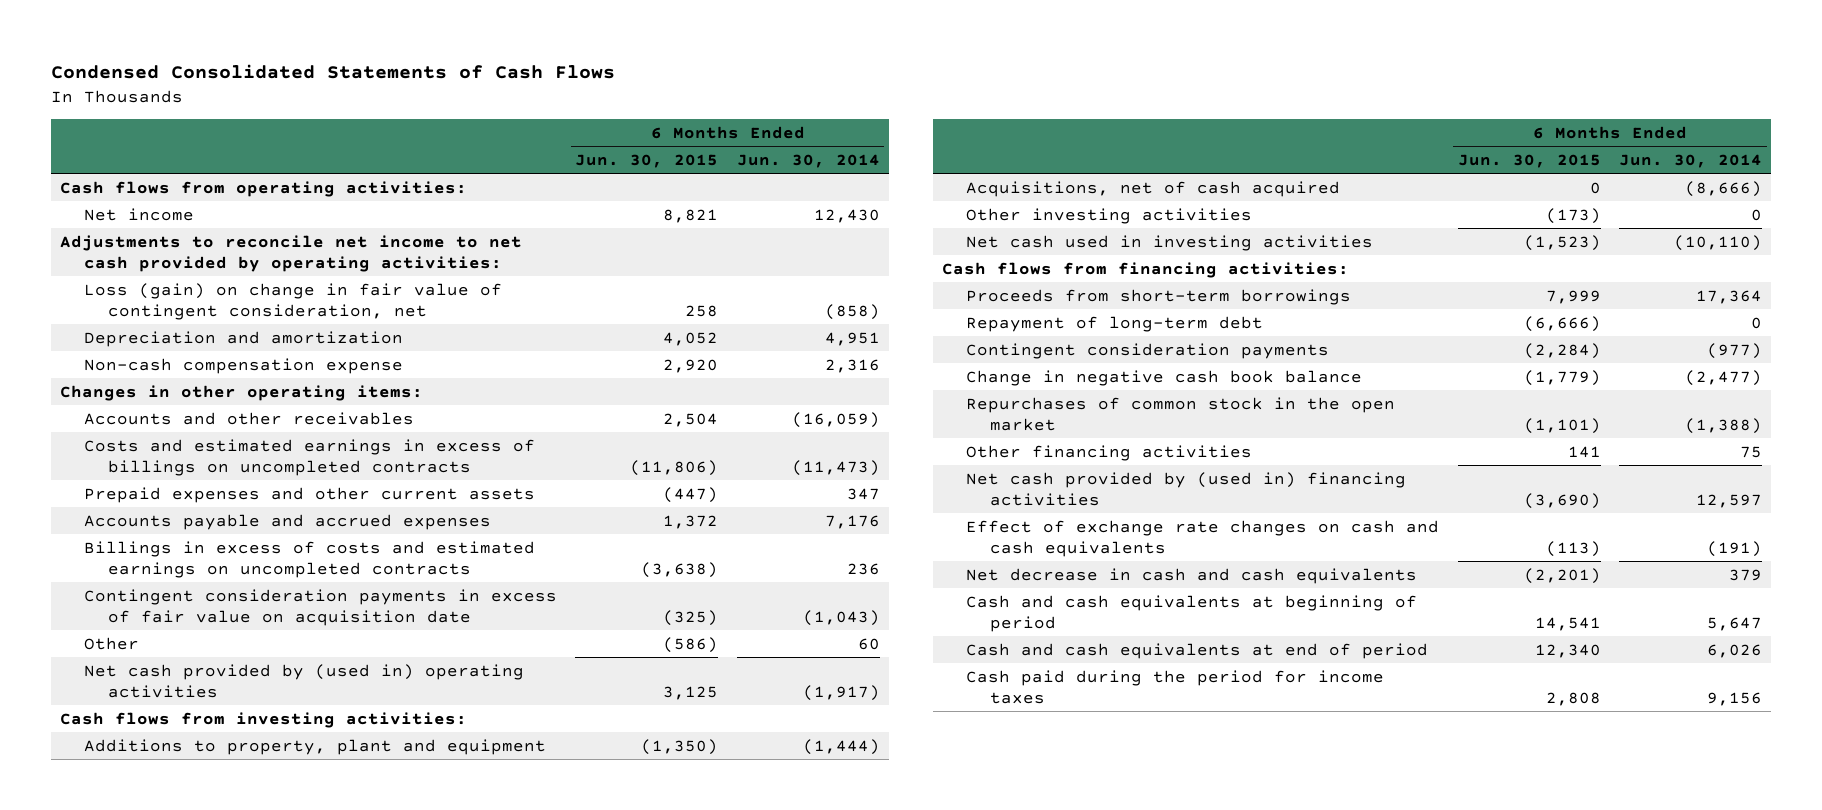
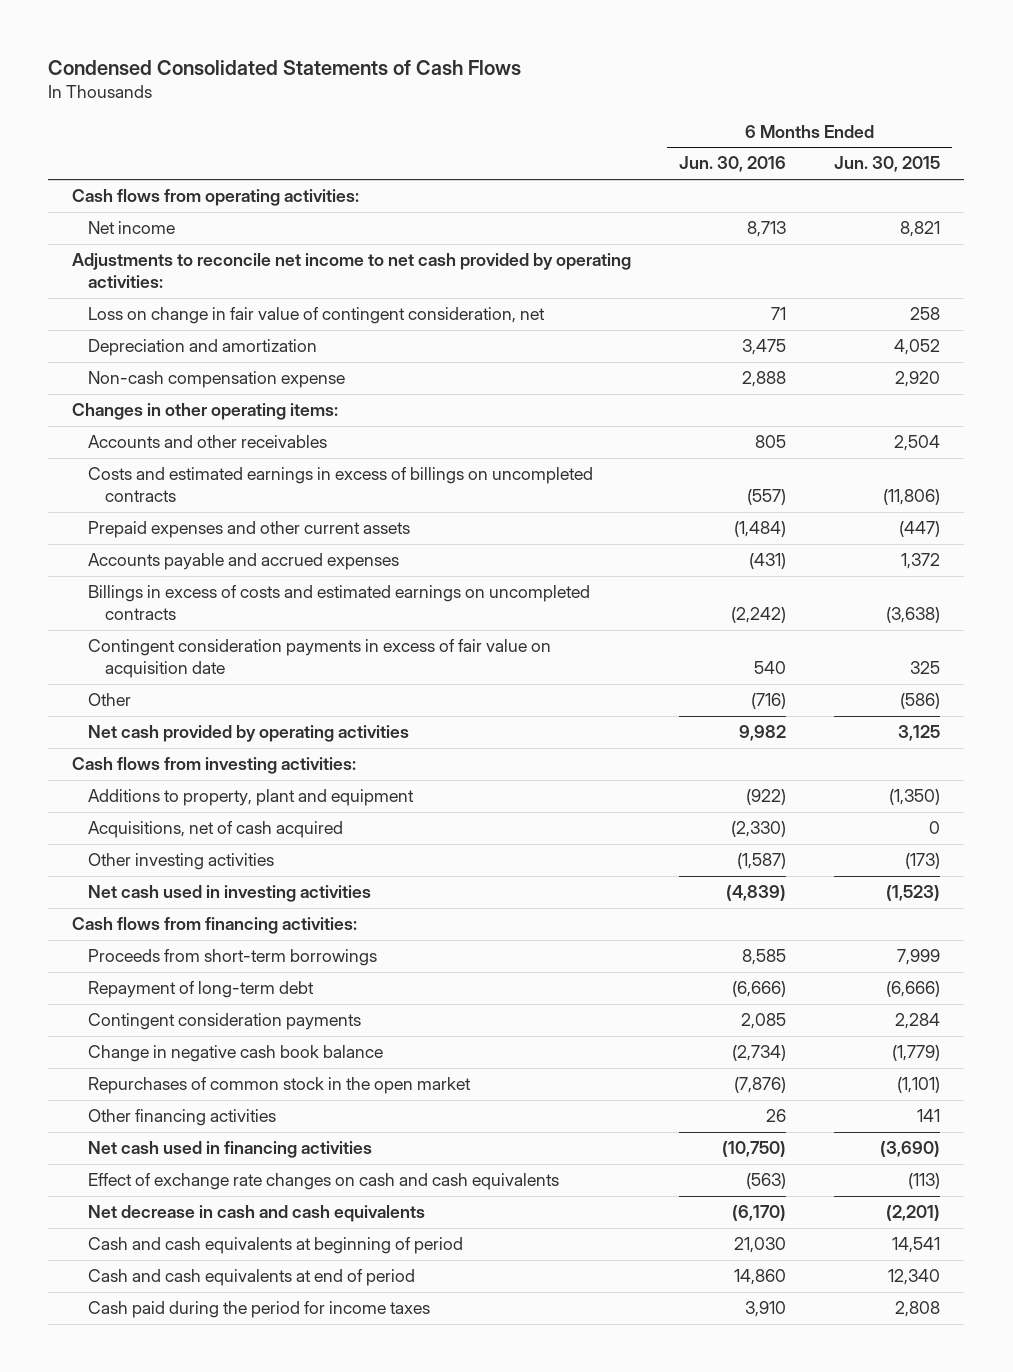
- | 6 Months Ended Jun. 30, 2015 | 6 Months Ended Jun. 30, 2014
+ | 6 Months Ended Jun. 30, 2016 | 6 Months Ended Jun. 30, 2015
- Loss (gain) on change in fair value of contingent consideration, net | 258 | (858)
+ Loss on change in fair value of contingent consideration, net | 71 | 258
- Contingent consideration payments in excess of fair value on acquisition date | (325) | (1,043)
+ Contingent consideration payments in excess of fair value on acquisition date | 540 | 325
- Net cash provided by (used in) operating activities | 3,125 | (1,917)
+ Net cash provided by operating activities | 9,982 | 3,125
- Contingent consideration payments | (2,284) | (977)
+ Contingent consideration payments | 2,085 | 2,284
- Net cash provided by (used in) financing activities | (3,690) | 12,597
+ Net cash used in financing activities | (10,750) | (3,690)

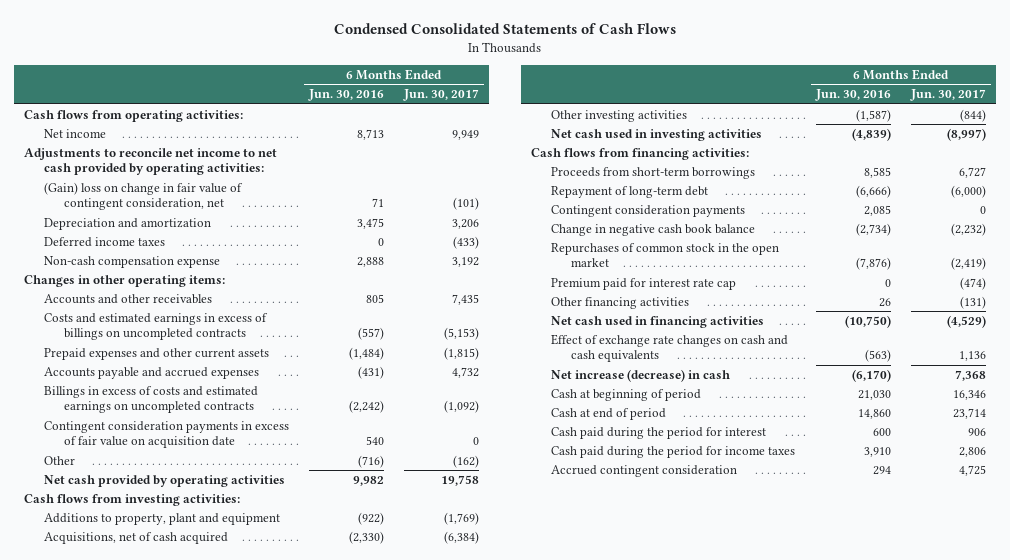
- | 6 Months Ended Jun. 30, 2016 | 6 Months Ended Jun. 30, 2015
+ | 6 Months Ended Jun. 30, 2016 | 6 Months Ended Jun. 30, 2017
- Loss on change in fair value of contingent consideration, net | 71 | 258
+ (Gain) loss on change in fair value of contingent consideration, net | 71 | (101)
+ Deferred income taxes | 0 | (433)
+ Premium paid for interest rate cap | 0 | (474)
- Net decrease in cash and cash equivalents | (6,170) | (2,201)
- Cash and cash equivalents at beginning of period | 21,030 | 14,541
- Cash and cash equivalents at end of period | 14,860 | 12,340
+ Net increase (decrease) in cash | (6,170) | 7,368
+ Cash at beginning of period | 21,030 | 16,346
+ Cash at end of period | 14,860 | 23,714
+ Cash paid during the period for interest | 600 | 906
+ Accrued contingent consideration | 294 | 4,725

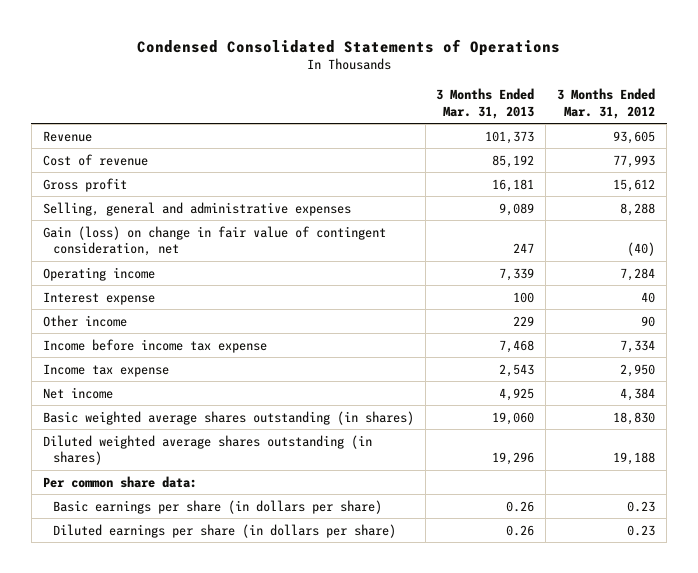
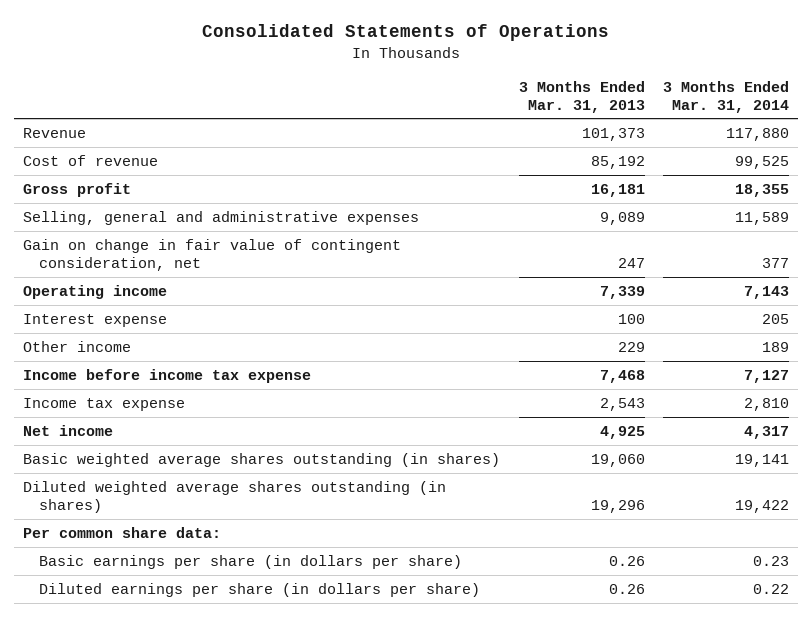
- Condensed Consolidated Statements of Operations
+ Consolidated Statements of Operations
- | 3 Months Ended Mar. 31, 2013 | 3 Months Ended Mar. 31, 2012
+ | 3 Months Ended Mar. 31, 2013 | 3 Months Ended Mar. 31, 2014
- Gain (loss) on change in fair value of contingent consideration, net | 247 | (40)
+ Gain on change in fair value of contingent consideration, net | 247 | 377

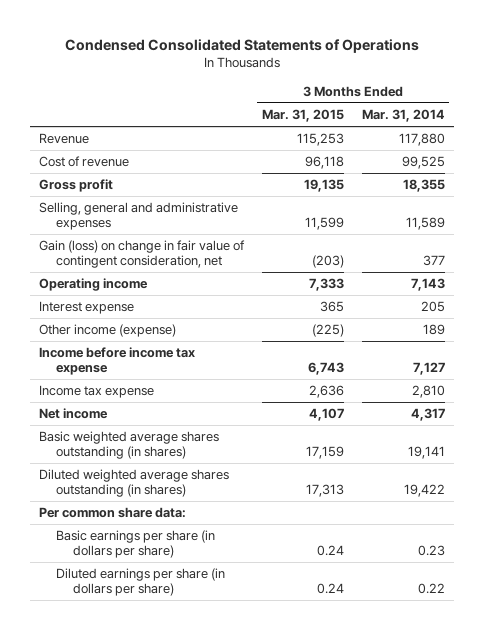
- Consolidated Statements of Operations
+ Condensed Consolidated Statements of Operations
- | 3 Months Ended Mar. 31, 2013 | 3 Months Ended Mar. 31, 2014
+ | 3 Months Ended Mar. 31, 2015 | 3 Months Ended Mar. 31, 2014
- Gain on change in fair value of contingent consideration, net | 247 | 377
+ Gain (loss) on change in fair value of contingent consideration, net | (203) | 377
- Other income | 229 | 189
+ Other income (expense) | (225) | 189

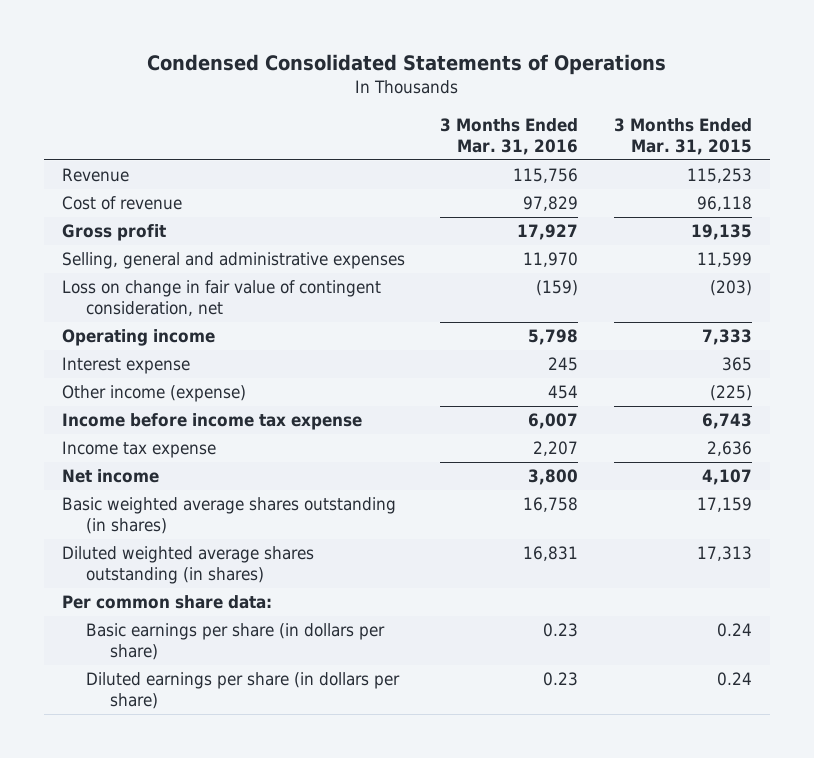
- | 3 Months Ended Mar. 31, 2015 | 3 Months Ended Mar. 31, 2014
+ | 3 Months Ended Mar. 31, 2016 | 3 Months Ended Mar. 31, 2015
- Gain (loss) on change in fair value of contingent consideration, net | (203) | 377
+ Loss on change in fair value of contingent consideration, net | (159) | (203)

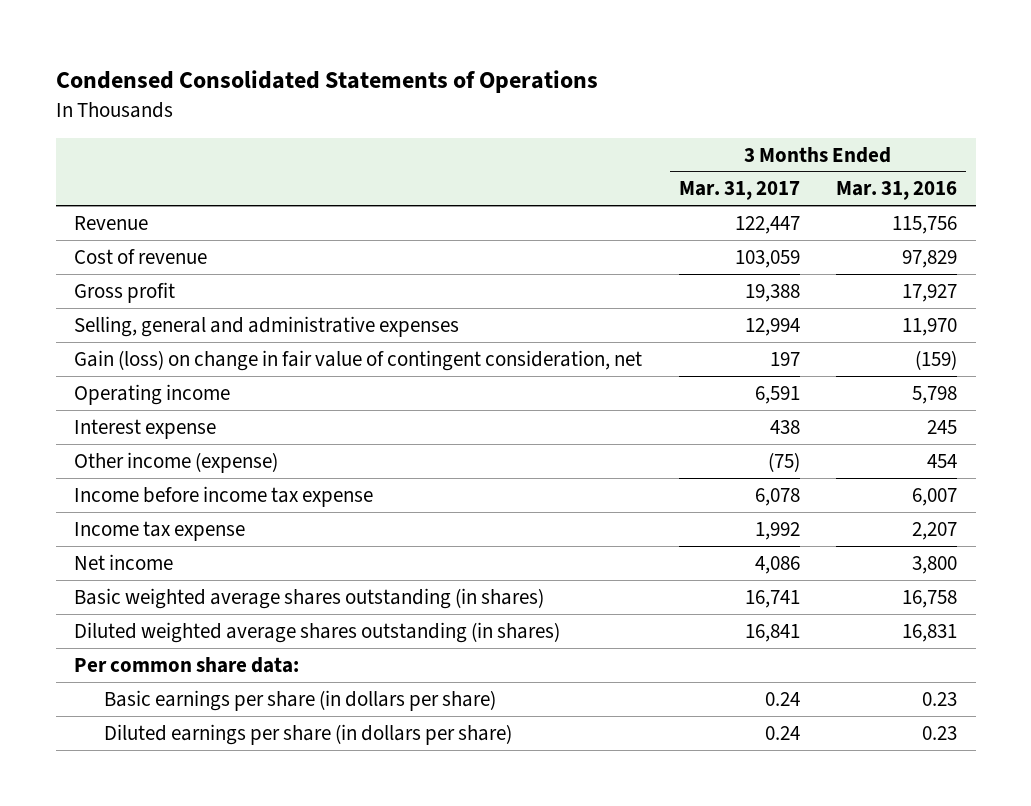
- | 3 Months Ended Mar. 31, 2016 | 3 Months Ended Mar. 31, 2015
+ | 3 Months Ended Mar. 31, 2017 | 3 Months Ended Mar. 31, 2016
- Loss on change in fair value of contingent consideration, net | (159) | (203)
+ Gain (loss) on change in fair value of contingent consideration, net | 197 | (159)

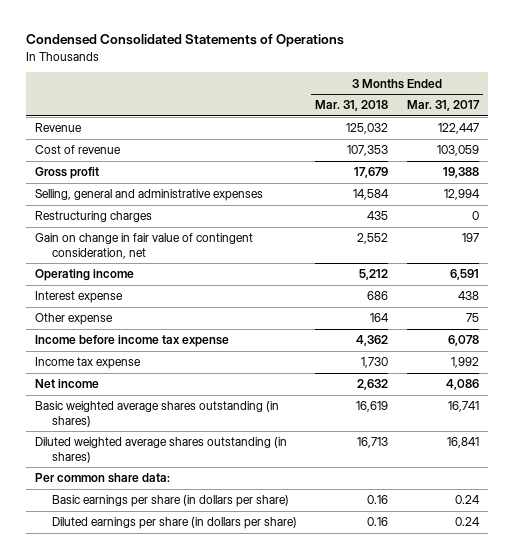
- | 3 Months Ended Mar. 31, 2017 | 3 Months Ended Mar. 31, 2016
+ | 3 Months Ended Mar. 31, 2018 | 3 Months Ended Mar. 31, 2017
- Gain (loss) on change in fair value of contingent consideration, net | 197 | (159)
+ Restructuring charges | 435 | 0
+ Gain on change in fair value of contingent consideration, net | 2,552 | 197
- Other income (expense) | (75) | 454
+ Other expense | 164 | 75

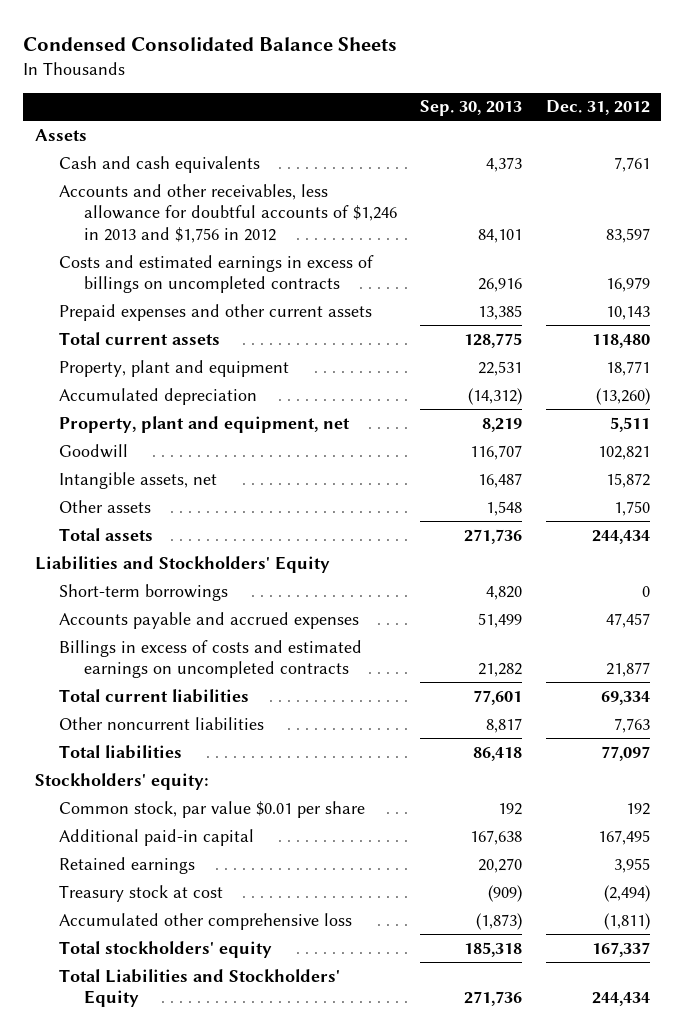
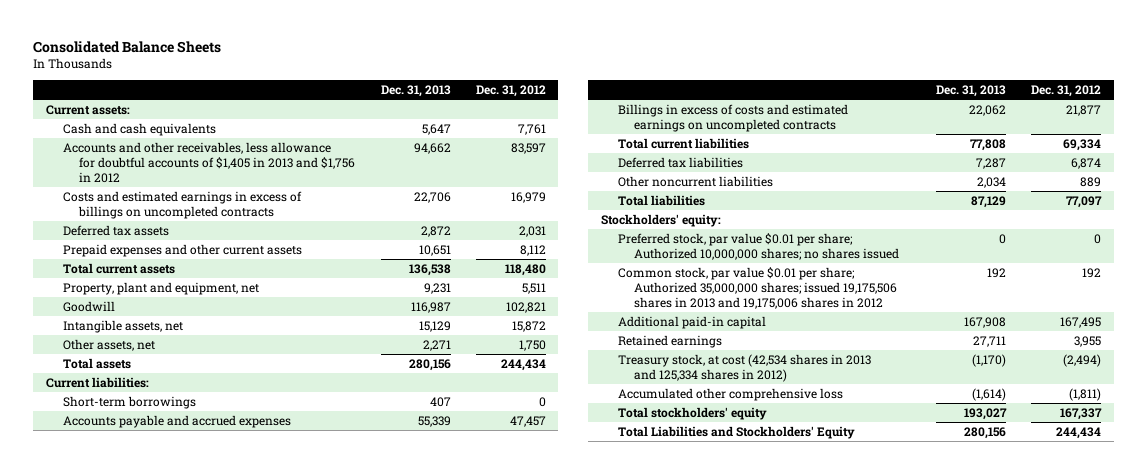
- Condensed Consolidated Balance Sheets
+ Consolidated Balance Sheets
- | Sep. 30, 2013 | Dec. 31, 2012
+ | Dec. 31, 2013 | Dec. 31, 2012
- Assets
+ Current assets:
- Accounts and other receivables, less allowance for doubtful accounts of $1,246 in 2013 and $1,756 in 2012 | 84,101 | 83,597
+ Accounts and other receivables, less allowance for doubtful accounts of $1,405 in 2013 and $1,756 in 2012 | 94,662 | 83,597
- Prepaid expenses and other current assets | 13,385 | 10,143
+ Deferred tax assets | 2,872 | 2,031
+ Prepaid expenses and other current assets | 10,651 | 8,112
- Property, plant and equipment | 22,531 | 18,771
- Accumulated depreciation | (14,312) | (13,260)
- Other assets | 1,548 | 1,750
+ Other assets, net | 2,271 | 1,750
- Liabilities and Stockholders' Equity
+ Current liabilities:
- Other noncurrent liabilities | 8,817 | 7,763
+ Deferred tax liabilities | 7,287 | 6,874
+ Other noncurrent liabilities | 2,034 | 889
- Common stock, par value $0.01 per share | 192 | 192
+ Preferred stock, par value $0.01 per share; Authorized 10,000,000 shares; no shares issued | 0 | 0
+ Common stock, par value $0.01 per share; Authorized 35,000,000 shares; issued 19,175,506 shares in 2013 and 19,175,006 shares in 2012 | 192 | 192
- Treasury stock at cost | (909) | (2,494)
+ Treasury stock, at cost (42,534 shares in 2013 and 125,334 shares in 2012) | (1,170) | (2,494)

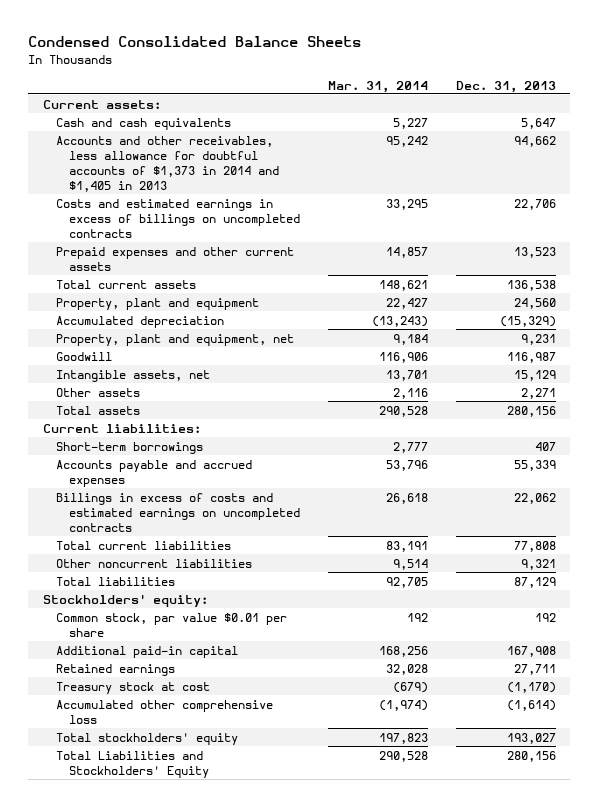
- Consolidated Balance Sheets
+ Condensed Consolidated Balance Sheets
- | Dec. 31, 2013 | Dec. 31, 2012
+ | Mar. 31, 2014 | Dec. 31, 2013
- Accounts and other receivables, less allowance for doubtful accounts of $1,405 in 2013 and $1,756 in 2012 | 94,662 | 83,597
+ Accounts and other receivables, less allowance for doubtful accounts of $1,373 in 2014 and $1,405 in 2013 | 95,242 | 94,662
- Deferred tax assets | 2,872 | 2,031
- Prepaid expenses and other current assets | 10,651 | 8,112
+ Prepaid expenses and other current assets | 14,857 | 13,523
+ Property, plant and equipment | 22,427 | 24,560
+ Accumulated depreciation | (13,243) | (15,329)
- Other assets, net | 2,271 | 1,750
+ Other assets | 2,116 | 2,271
- Deferred tax liabilities | 7,287 | 6,874
- Other noncurrent liabilities | 2,034 | 889
+ Other noncurrent liabilities | 9,514 | 9,321
- Preferred stock, par value $0.01 per share; Authorized 10,000,000 shares; no shares issued | 0 | 0
- Common stock, par value $0.01 per share; Authorized 35,000,000 shares; issued 19,175,506 shares in 2013 and 19,175,006 shares in 2012 | 192 | 192
+ Common stock, par value $0.01 per share | 192 | 192
- Treasury stock, at cost (42,534 shares in 2013 and 125,334 shares in 2012) | (1,170) | (2,494)
+ Treasury stock at cost | (679) | (1,170)

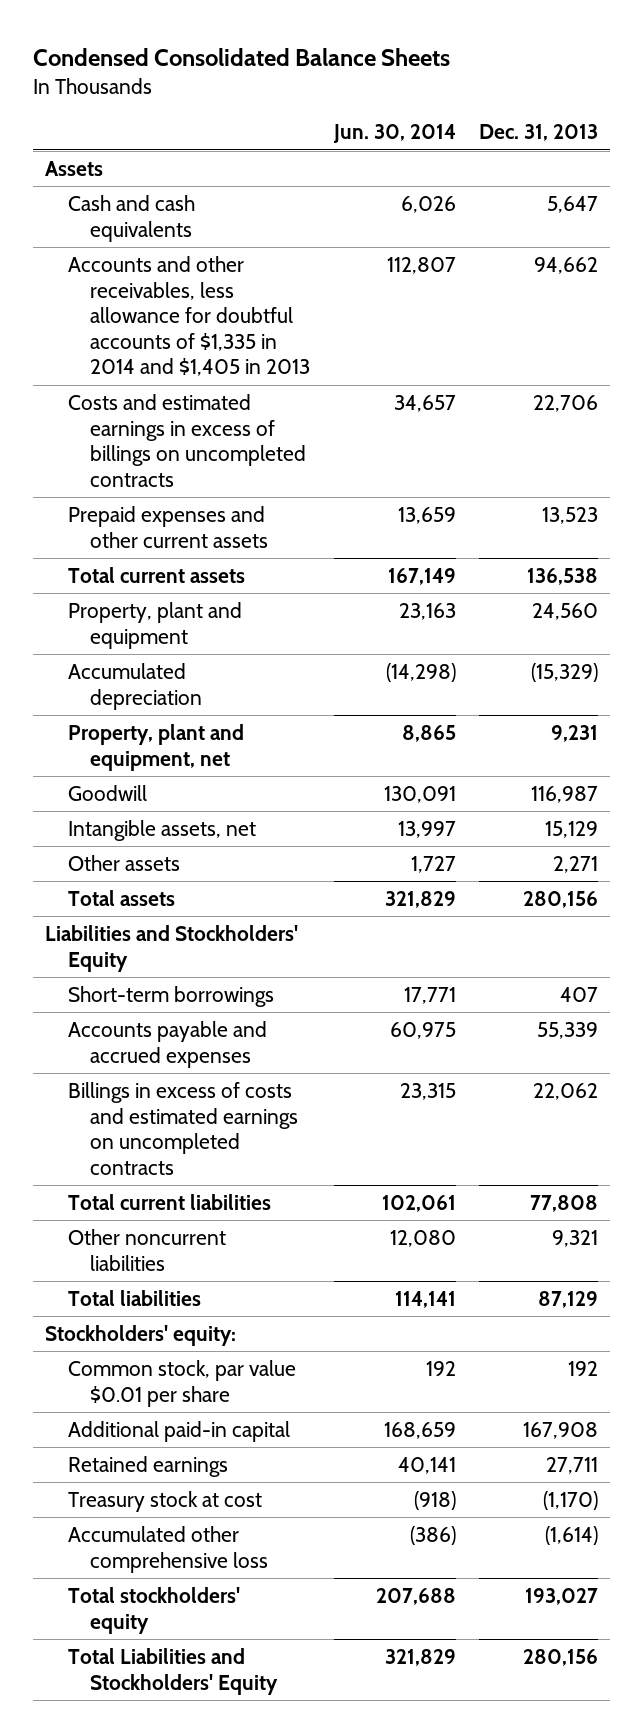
- | Mar. 31, 2014 | Dec. 31, 2013
+ | Jun. 30, 2014 | Dec. 31, 2013
- Current assets:
+ Assets
- Accounts and other receivables, less allowance for doubtful accounts of $1,373 in 2014 and $1,405 in 2013 | 95,242 | 94,662
+ Accounts and other receivables, less allowance for doubtful accounts of $1,335 in 2014 and $1,405 in 2013 | 112,807 | 94,662
- Current liabilities:
+ Liabilities and Stockholders' Equity

